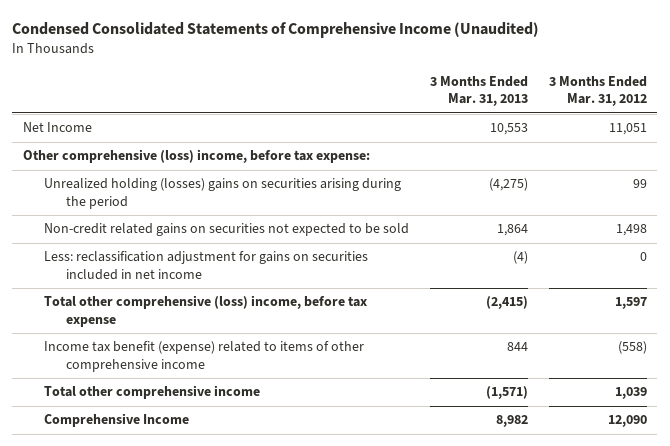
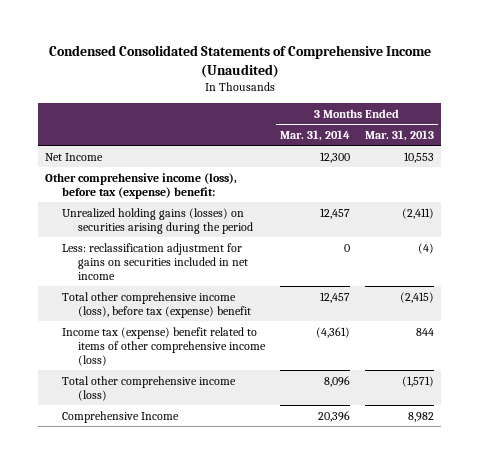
- | 3 Months Ended Mar. 31, 2013 | 3 Months Ended Mar. 31, 2012
+ | 3 Months Ended Mar. 31, 2014 | 3 Months Ended Mar. 31, 2013
- Other comprehensive (loss) income, before tax expense:
- Unrealized holding (losses) gains on securities arising during the period | (4,275) | 99
- Non-credit related gains on securities not expected to be sold | 1,864 | 1,498
+ Other comprehensive income (loss), before tax (expense) benefit:
+ Unrealized holding gains (losses) on securities arising during the period | 12,457 | (2,411)
- Total other comprehensive (loss) income, before tax expense | (2,415) | 1,597
- Income tax benefit (expense) related to items of other comprehensive income | 844 | (558)
- Total other comprehensive income | (1,571) | 1,039
+ Total other comprehensive income (loss), before tax (expense) benefit | 12,457 | (2,415)
+ Income tax (expense) benefit related to items of other comprehensive income (loss) | (4,361) | 844
+ Total other comprehensive income (loss) | 8,096 | (1,571)

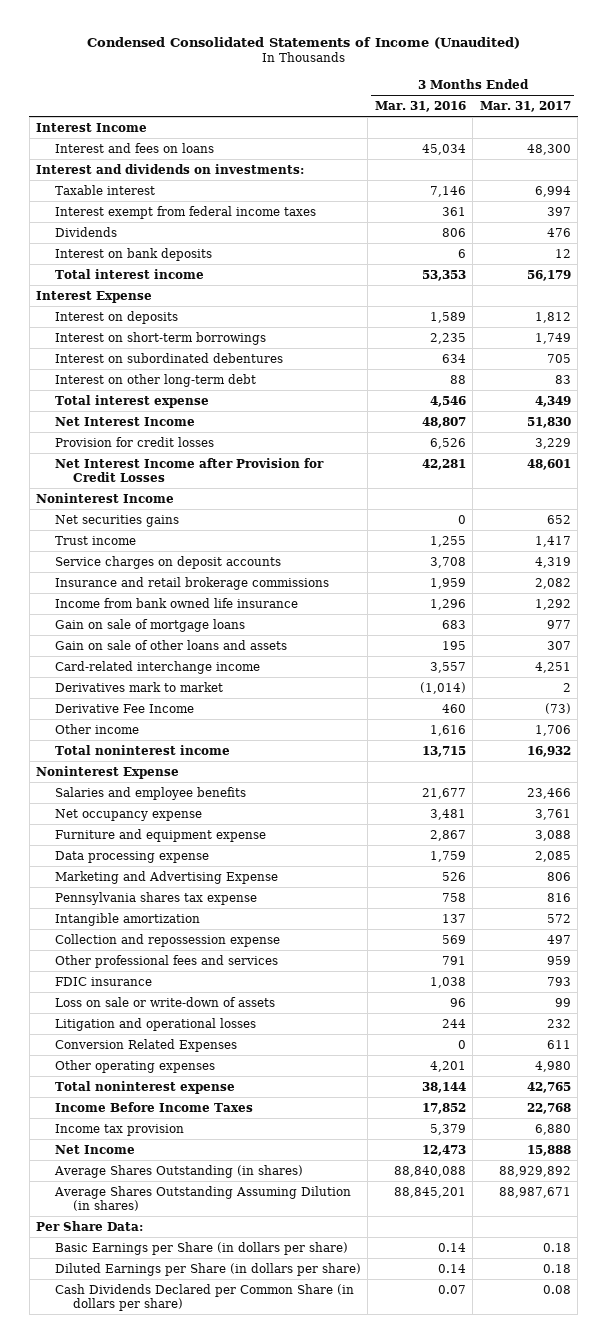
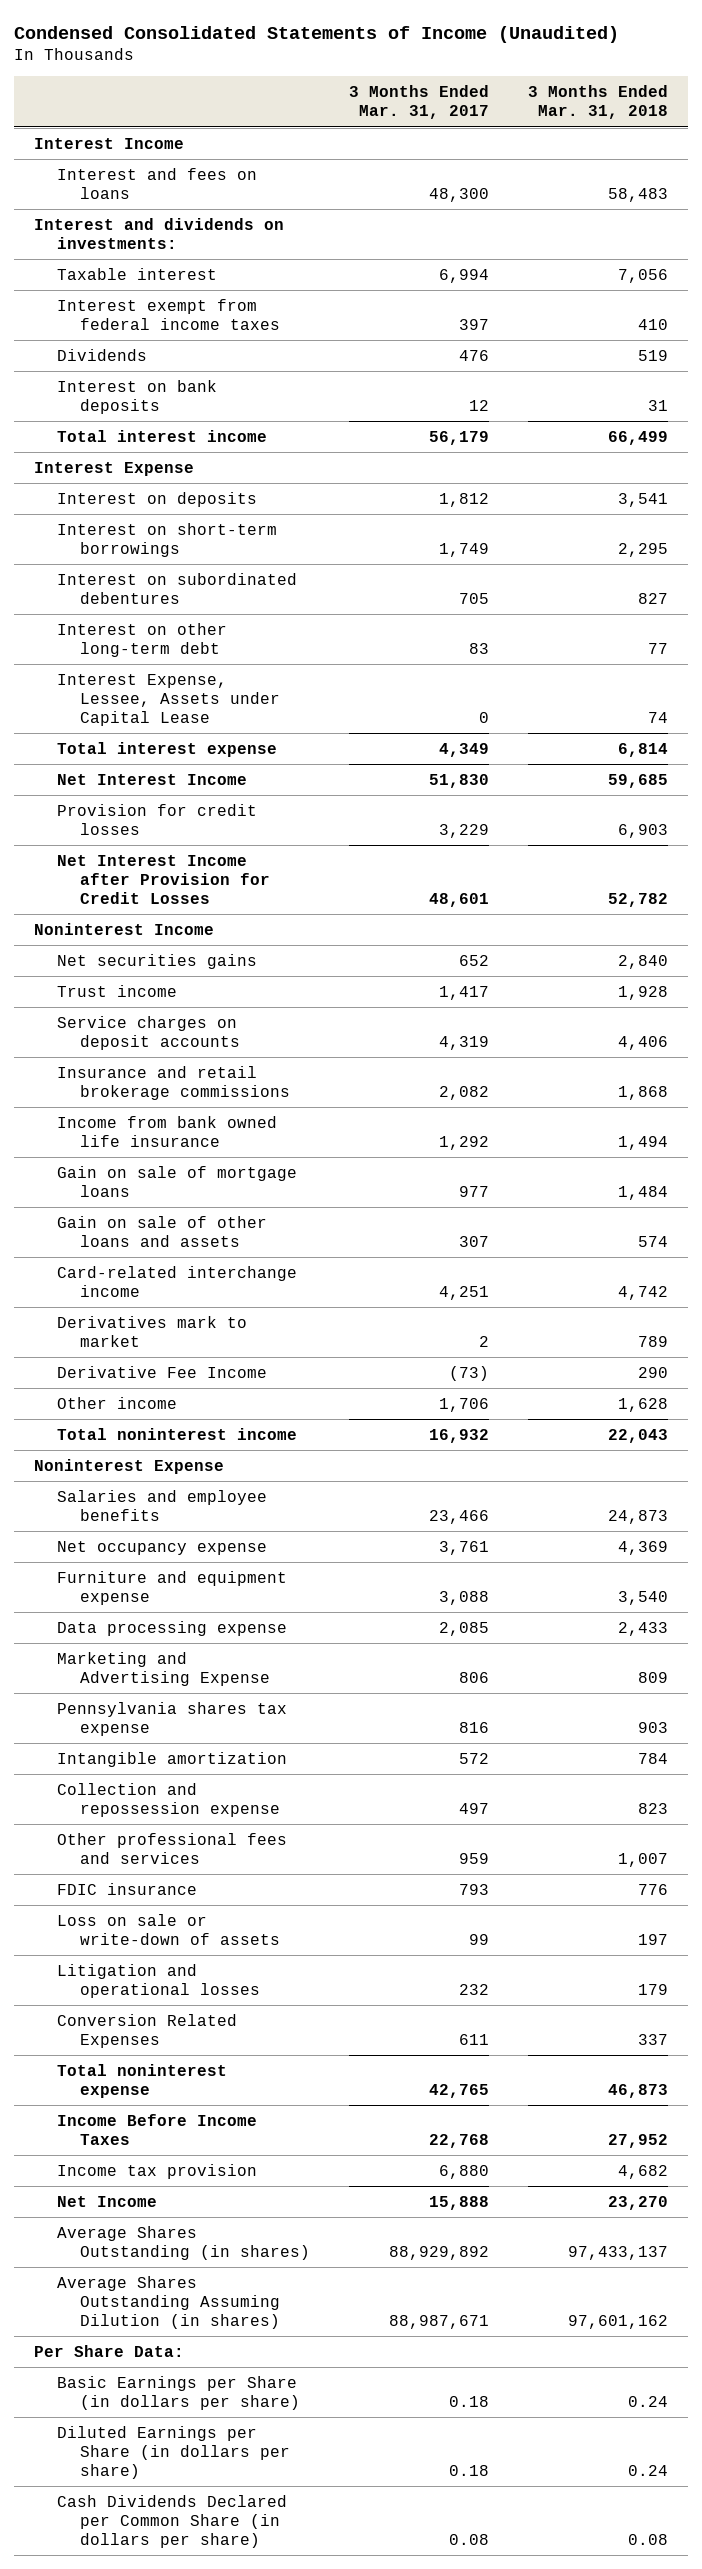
- | 3 Months Ended Mar. 31, 2016 | 3 Months Ended Mar. 31, 2017
+ | 3 Months Ended Mar. 31, 2017 | 3 Months Ended Mar. 31, 2018
+ Interest Expense, Lessee, Assets under Capital Lease | 0 | 74
- Other operating expenses | 4,201 | 4,980

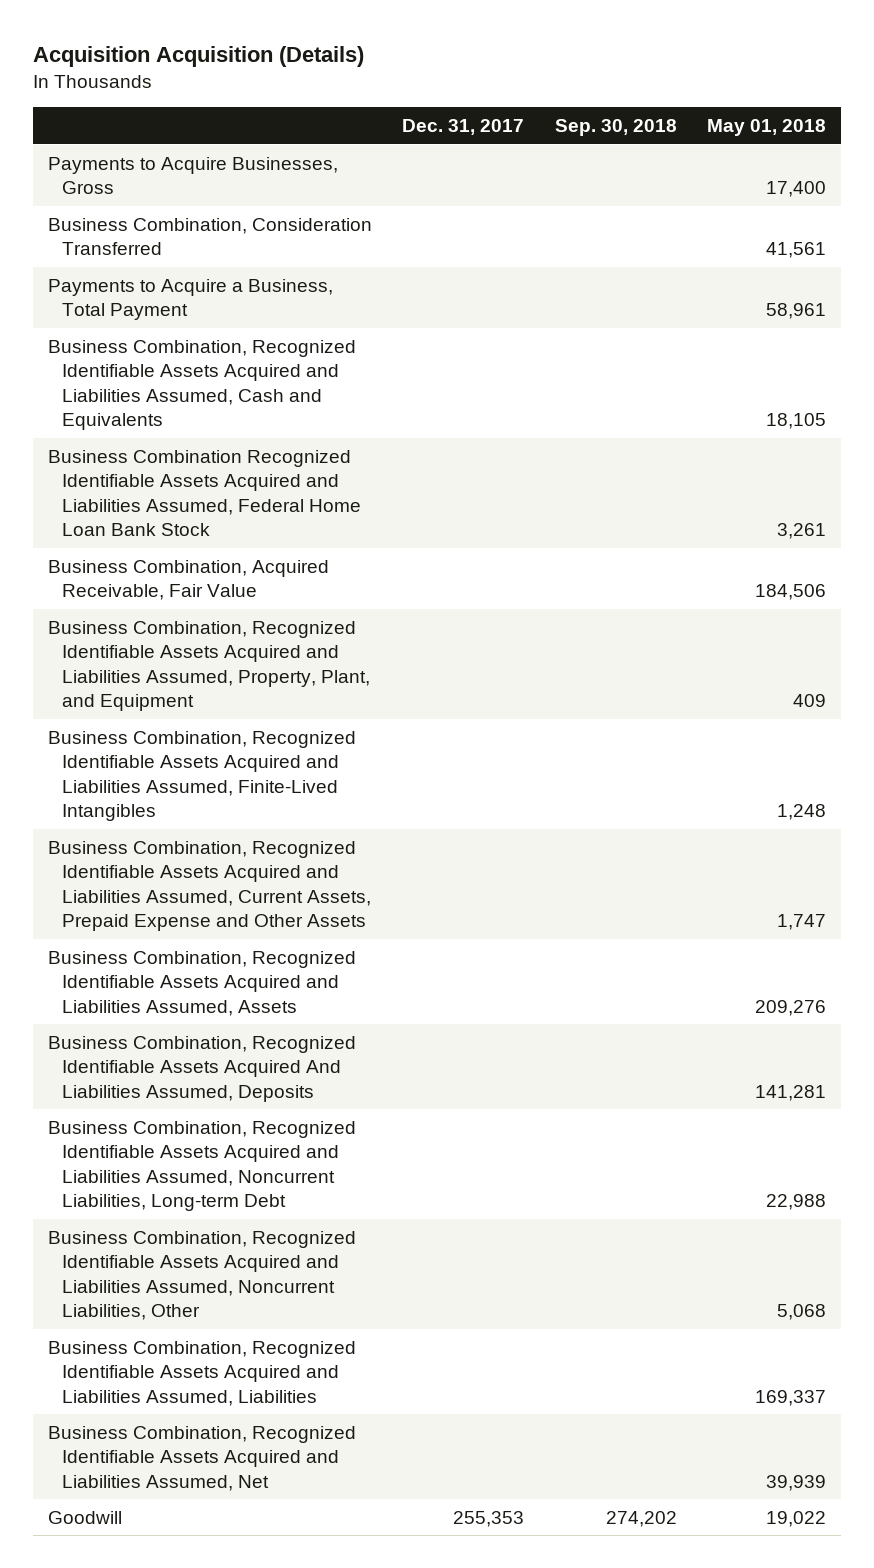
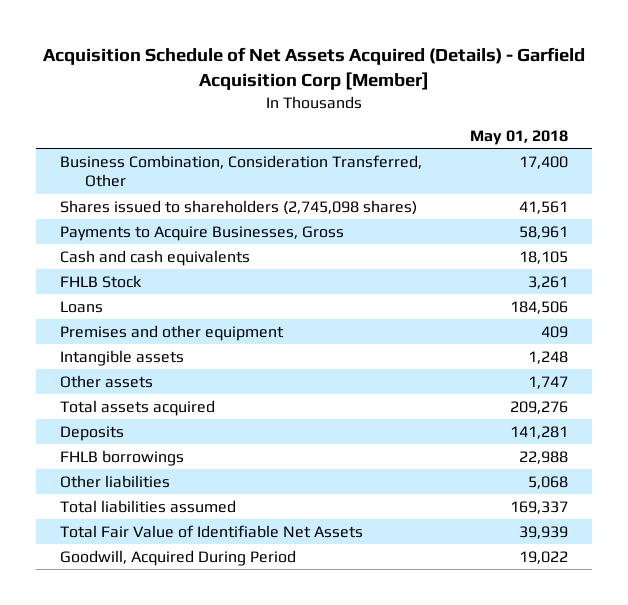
- Acquisition Acquisition (Details)
+ Acquisition Schedule of Net Assets Acquired (Details) - Garfield Acquisition Corp [Member]
- | Dec. 31, 2017 | Sep. 30, 2018 | May 01, 2018
+ | May 01, 2018
- Payments to Acquire Businesses, Gross | | | 17,400
- Business Combination, Consideration Transferred | | | 41,561
- Payments to Acquire a Business, Total Payment | | | 58,961
- Business Combination, Recognized Identifiable Assets Acquired and Liabilities Assumed, Cash and Equivalents | | | 18,105
- Business Combination Recognized Identifiable Assets Acquired and Liabilities Assumed, Federal Home Loan Bank Stock | | | 3,261
- Business Combination, Acquired Receivable, Fair Value | | | 184,506
- Business Combination, Recognized Identifiable Assets Acquired and Liabilities Assumed, Property, Plant, and Equipment | | | 409
- Business Combination, Recognized Identifiable Assets Acquired and Liabilities Assumed, Finite-Lived Intangibles | | | 1,248
- Business Combination, Recognized Identifiable Assets Acquired and Liabilities Assumed, Current Assets, Prepaid Expense and Other Assets | | | 1,747
- Business Combination, Recognized Identifiable Assets Acquired and Liabilities Assumed, Assets | | | 209,276
- Business Combination, Recognized Identifiable Assets Acquired And Liabilities Assumed, Deposits | | | 141,281
- Business Combination, Recognized Identifiable Assets Acquired and Liabilities Assumed, Noncurrent Liabilities, Long-term Debt | | | 22,988
- Business Combination, Recognized Identifiable Assets Acquired and Liabilities Assumed, Noncurrent Liabilities, Other | | | 5,068
- Business Combination, Recognized Identifiable Assets Acquired and Liabilities Assumed, Liabilities | | | 169,337
- Business Combination, Recognized Identifiable Assets Acquired and Liabilities Assumed, Net | | | 39,939
- Goodwill | 255,353 | 274,202 | 19,022
+ Business Combination, Consideration Transferred, Other | 17,400
+ Shares issued to shareholders (2,745,098 shares) | 41,561
+ Payments to Acquire Businesses, Gross | 58,961
+ Cash and cash equivalents | 18,105
+ FHLB Stock | 3,261
+ Loans | 184,506
+ Premises and other equipment | 409
+ Intangible assets | 1,248
+ Other assets | 1,747
+ Total assets acquired | 209,276
+ Deposits | 141,281
+ FHLB borrowings | 22,988
+ Other liabilities | 5,068
+ Total liabilities assumed | 169,337
+ Total Fair Value of Identifiable Net Assets | 39,939
+ Goodwill, Acquired During Period | 19,022

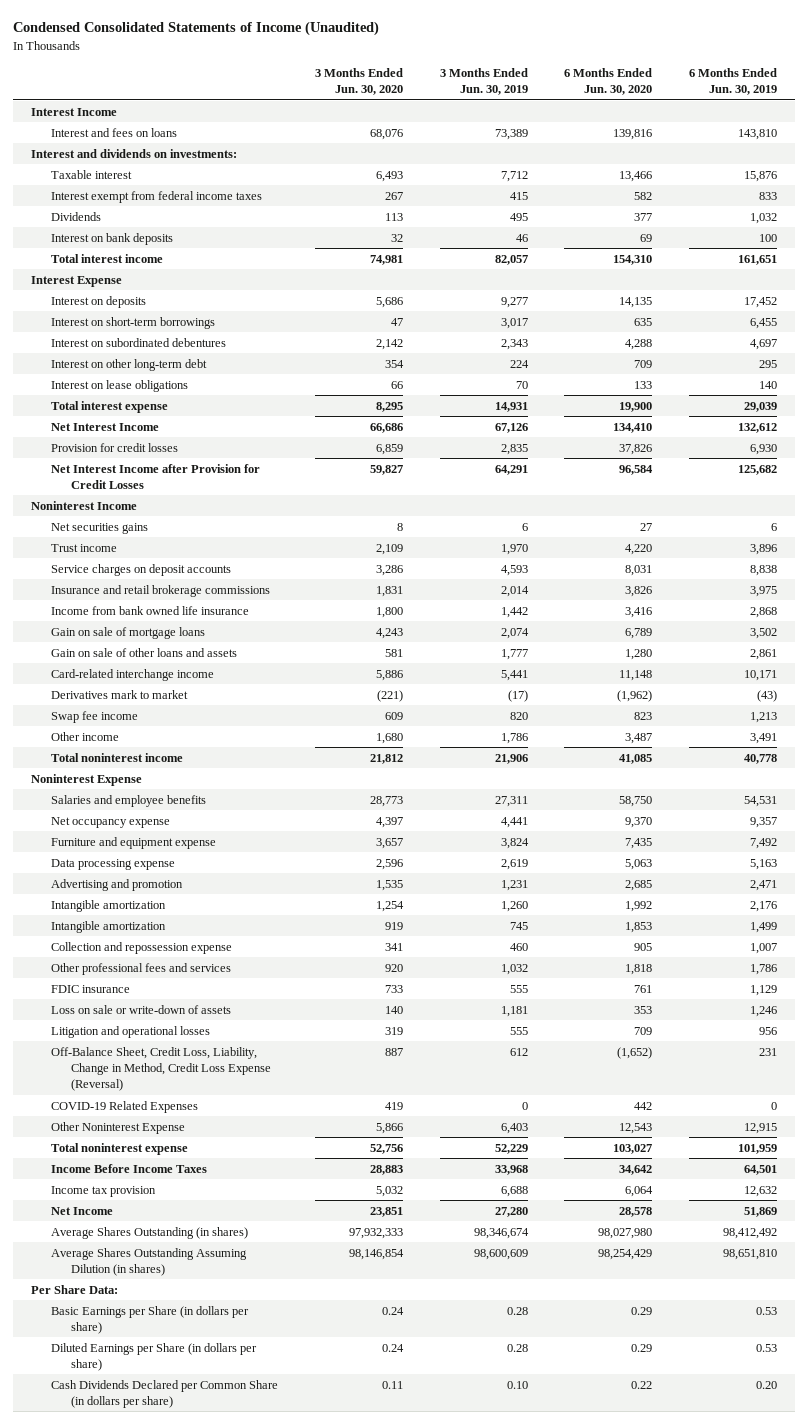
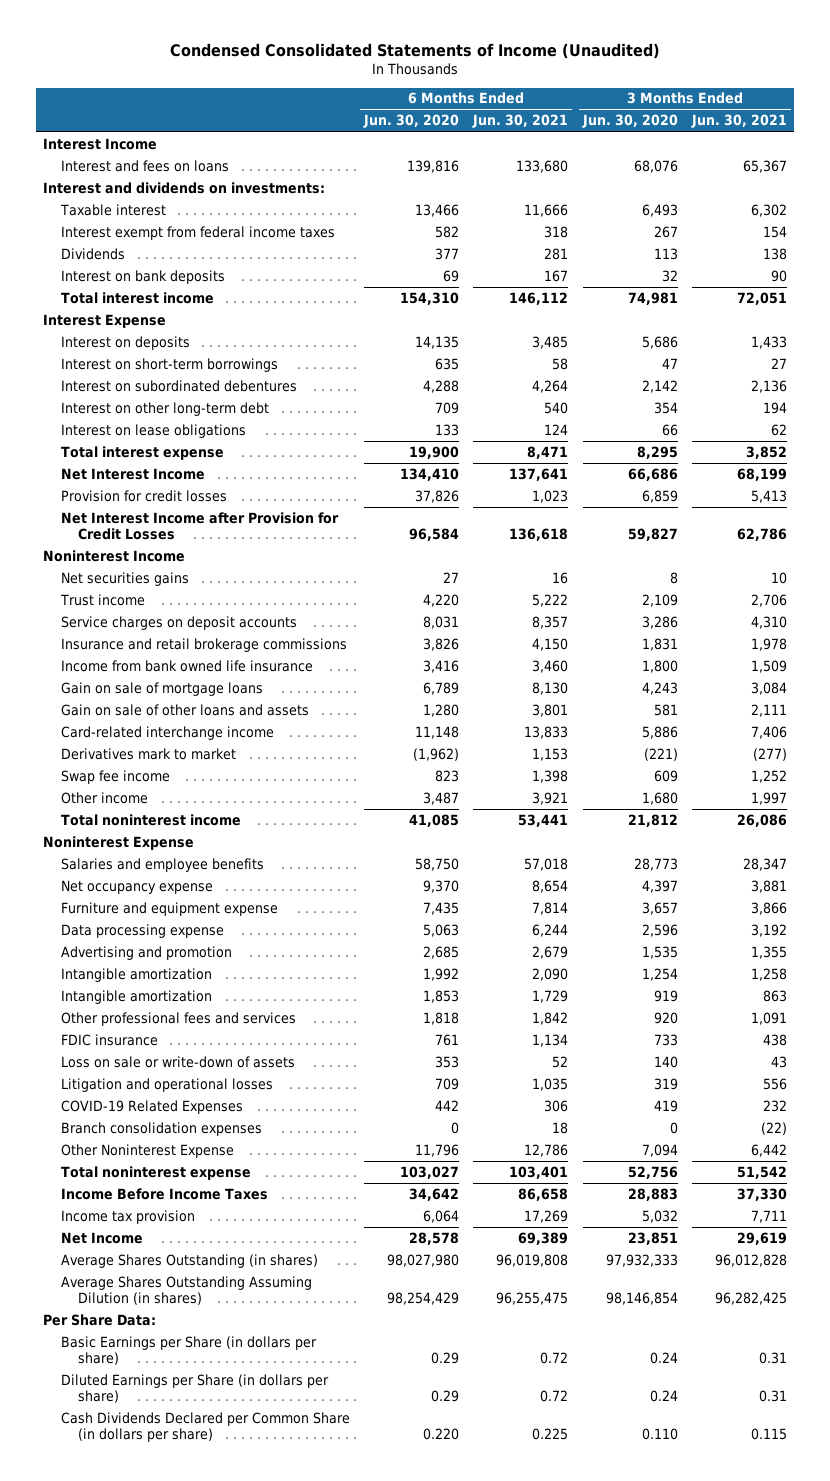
- | 3 Months Ended Jun. 30, 2020 | 3 Months Ended Jun. 30, 2019 | 6 Months Ended Jun. 30, 2020 | 6 Months Ended Jun. 30, 2019
+ | 6 Months Ended Jun. 30, 2020 | 6 Months Ended Jun. 30, 2021 | 3 Months Ended Jun. 30, 2020 | 3 Months Ended Jun. 30, 2021
- Collection and repossession expense | 341 | 460 | 905 | 1,007
- Off-Balance Sheet, Credit Loss, Liability, Change in Method, Credit Loss Expense (Reversal) | 887 | 612 | (1,652) | 231
- Other Noninterest Expense | 5,866 | 6,403 | 12,543 | 12,915
+ Branch consolidation expenses | 0 | 18 | 0 | (22)
+ Other Noninterest Expense | 11,796 | 12,786 | 7,094 | 6,442
- Cash Dividends Declared per Common Share (in dollars per share) | 0.11 | 0.10 | 0.22 | 0.20
+ Cash Dividends Declared per Common Share (in dollars per share) | 0.220 | 0.225 | 0.110 | 0.115

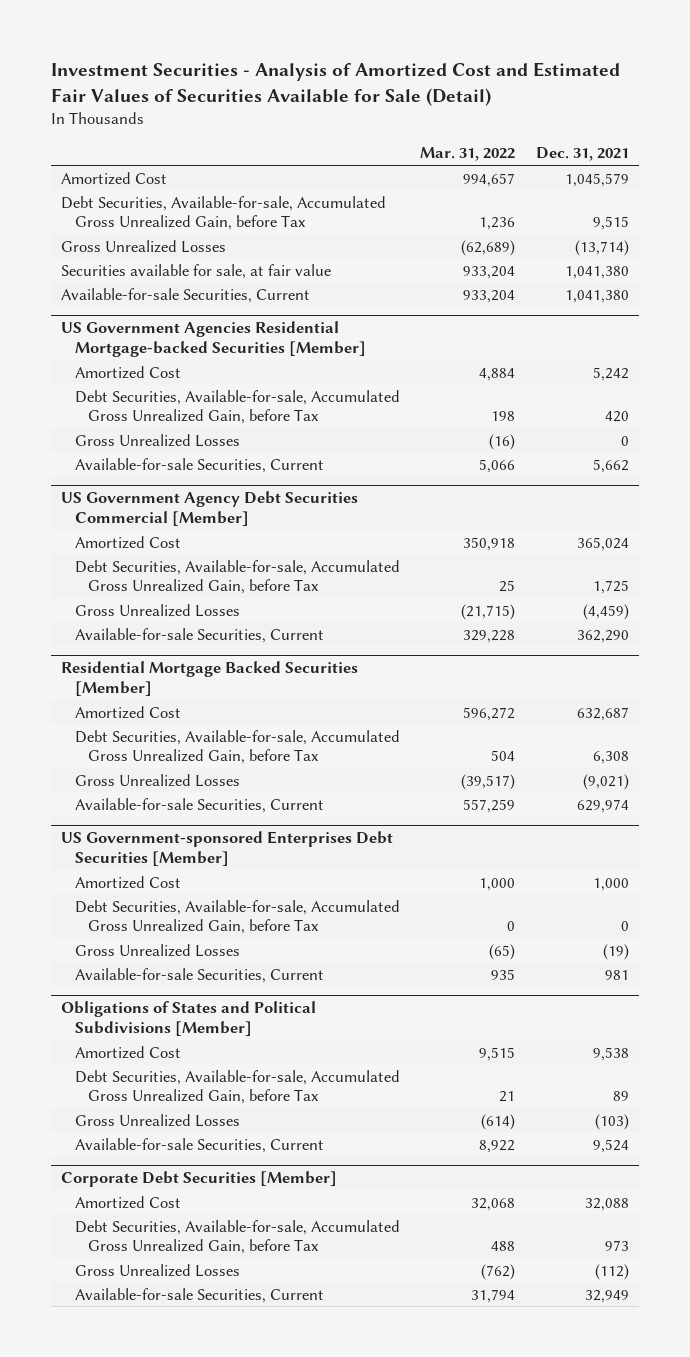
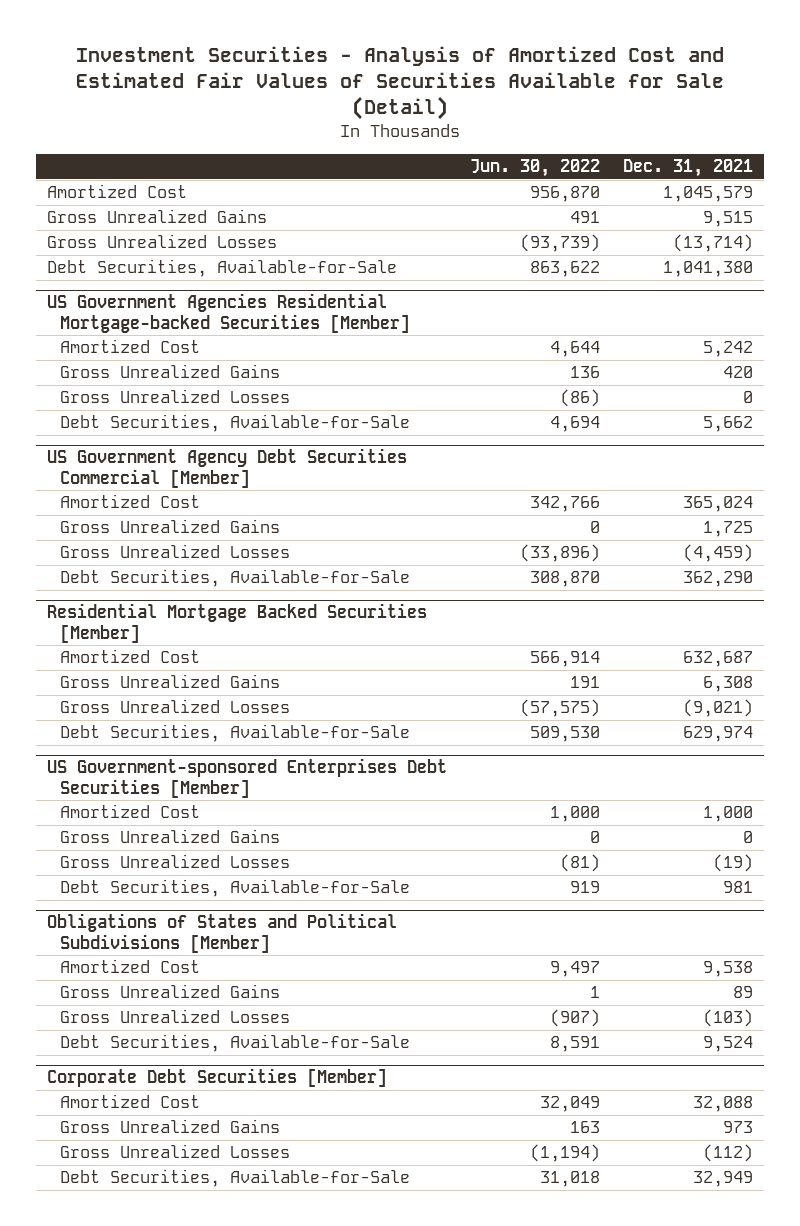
- | Mar. 31, 2022 | Dec. 31, 2021
+ | Jun. 30, 2022 | Dec. 31, 2021
- Debt Securities, Available-for-sale, Accumulated Gross Unrealized Gain, before Tax | 1,236 | 9,515
+ Gross Unrealized Gains | 491 | 9,515
- Securities available for sale, at fair value | 933,204 | 1,041,380
- Available-for-sale Securities, Current | 933,204 | 1,041,380
+ Debt Securities, Available-for-Sale | 863,622 | 1,041,380
@ US Government Agencies Residential Mortgage-backed Securities [Member]
- Debt Securities, Available-for-sale, Accumulated Gross Unrealized Gain, before Tax | 198 | 420
+ Gross Unrealized Gains | 136 | 420
- Available-for-sale Securities, Current | 5,066 | 5,662
+ Debt Securities, Available-for-Sale | 4,694 | 5,662
@ US Government Agency Debt Securities Commercial [Member]
- Debt Securities, Available-for-sale, Accumulated Gross Unrealized Gain, before Tax | 25 | 1,725
+ Gross Unrealized Gains | 0 | 1,725
- Available-for-sale Securities, Current | 329,228 | 362,290
+ Debt Securities, Available-for-Sale | 308,870 | 362,290
@ Residential Mortgage Backed Securities [Member]
- Debt Securities, Available-for-sale, Accumulated Gross Unrealized Gain, before Tax | 504 | 6,308
+ Gross Unrealized Gains | 191 | 6,308
- Available-for-sale Securities, Current | 557,259 | 629,974
+ Debt Securities, Available-for-Sale | 509,530 | 629,974
@ US Government-sponsored Enterprises Debt Securities [Member]
- Debt Securities, Available-for-sale, Accumulated Gross Unrealized Gain, before Tax | 0 | 0
+ Gross Unrealized Gains | 0 | 0
- Available-for-sale Securities, Current | 935 | 981
+ Debt Securities, Available-for-Sale | 919 | 981
@ Obligations of States and Political Subdivisions [Member]
- Debt Securities, Available-for-sale, Accumulated Gross Unrealized Gain, before Tax | 21 | 89
+ Gross Unrealized Gains | 1 | 89
- Available-for-sale Securities, Current | 8,922 | 9,524
+ Debt Securities, Available-for-Sale | 8,591 | 9,524
@ Corporate Debt Securities [Member]
- Debt Securities, Available-for-sale, Accumulated Gross Unrealized Gain, before Tax | 488 | 973
+ Gross Unrealized Gains | 163 | 973
- Available-for-sale Securities, Current | 31,794 | 32,949
+ Debt Securities, Available-for-Sale | 31,018 | 32,949

